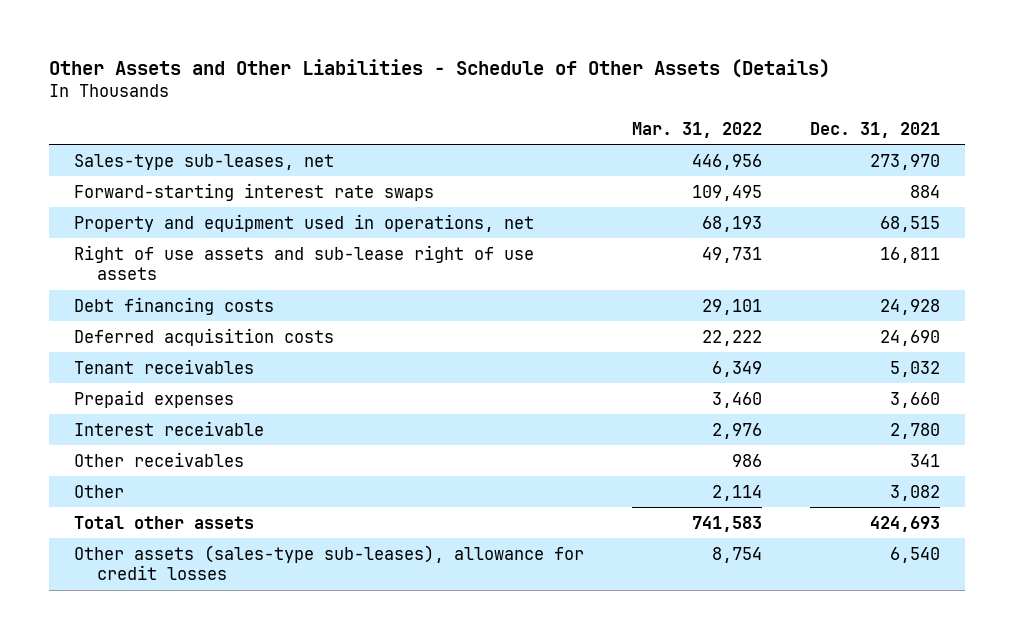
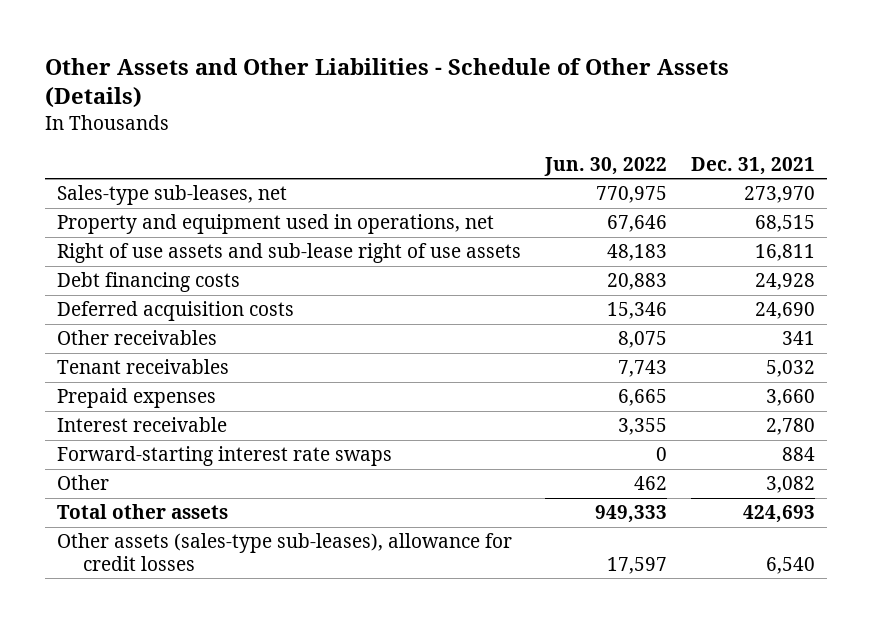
- | Mar. 31, 2022 | Dec. 31, 2021
+ | Jun. 30, 2022 | Dec. 31, 2021
moved up: Other receivables | 8,075 | 341
moved down: Forward-starting interest rate swaps | 0 | 884

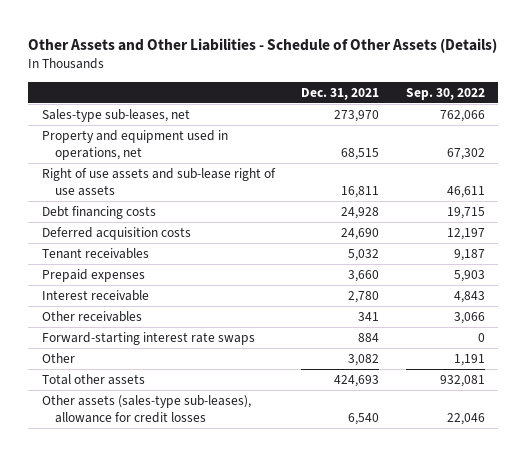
- | Jun. 30, 2022 | Dec. 31, 2021
+ | Dec. 31, 2021 | Sep. 30, 2022
moved down: Other receivables | 341 | 3,066

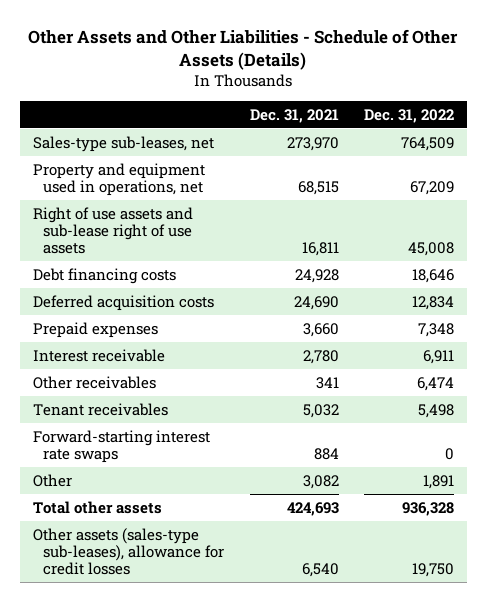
- | Dec. 31, 2021 | Sep. 30, 2022
+ | Dec. 31, 2021 | Dec. 31, 2022
moved down: Tenant receivables | 5,032 | 5,498

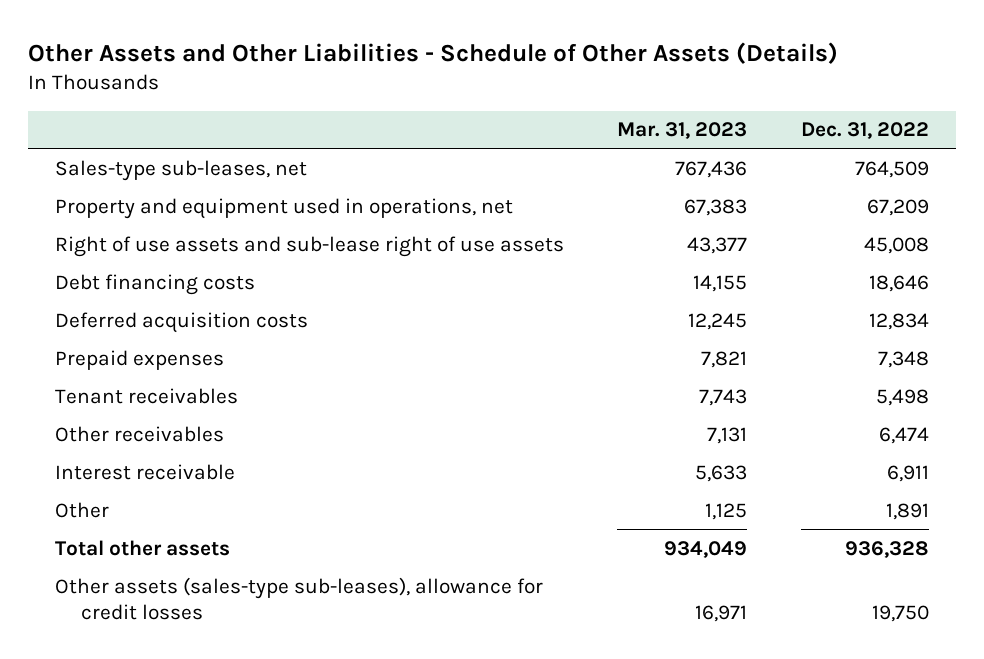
- | Dec. 31, 2021 | Dec. 31, 2022
+ | Mar. 31, 2023 | Dec. 31, 2022
- Forward-starting interest rate swaps | 884 | 0
moved down: Other receivables | 7,131 | 6,474
moved down: Interest receivable | 5,633 | 6,911

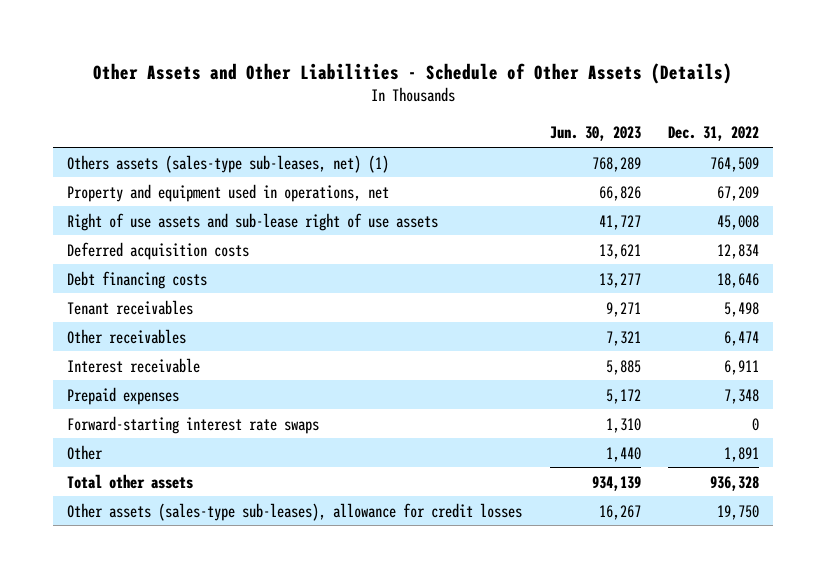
- | Mar. 31, 2023 | Dec. 31, 2022
+ | Jun. 30, 2023 | Dec. 31, 2022
- Sales-type sub-leases, net | 767,436 | 764,509
+ Others assets (sales-type sub-leases, net) (1) | 768,289 | 764,509
moved down: Debt financing costs | 13,277 | 18,646
moved down: Prepaid expenses | 5,172 | 7,348
+ Forward-starting interest rate swaps | 1,310 | 0

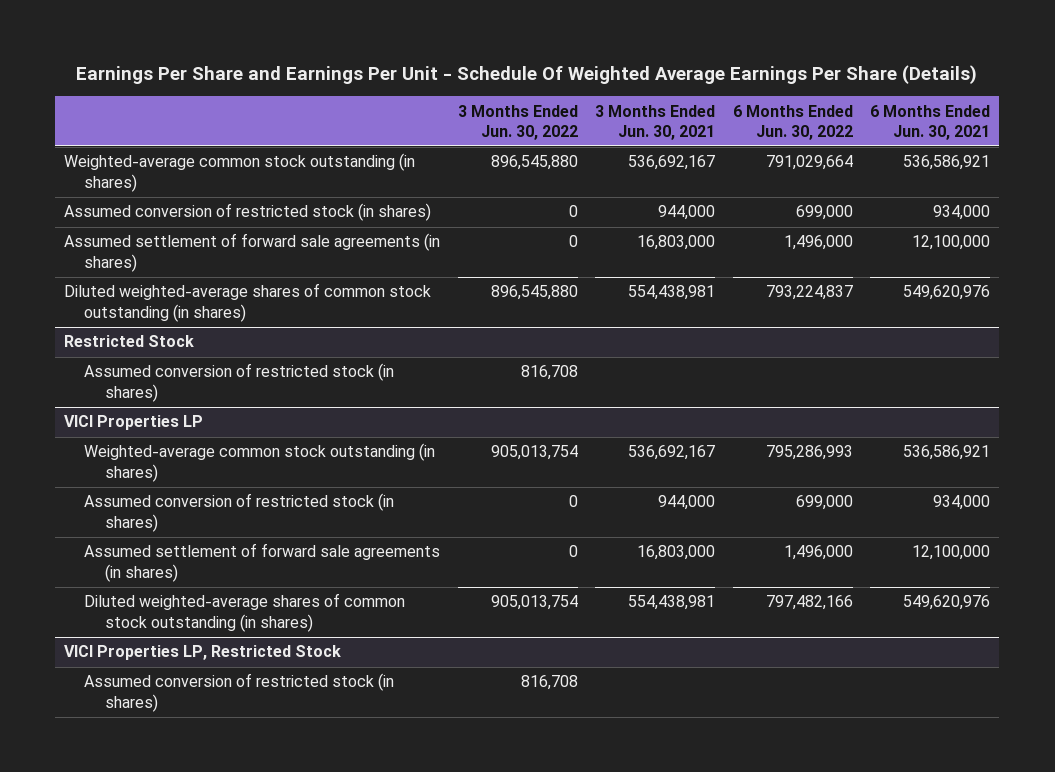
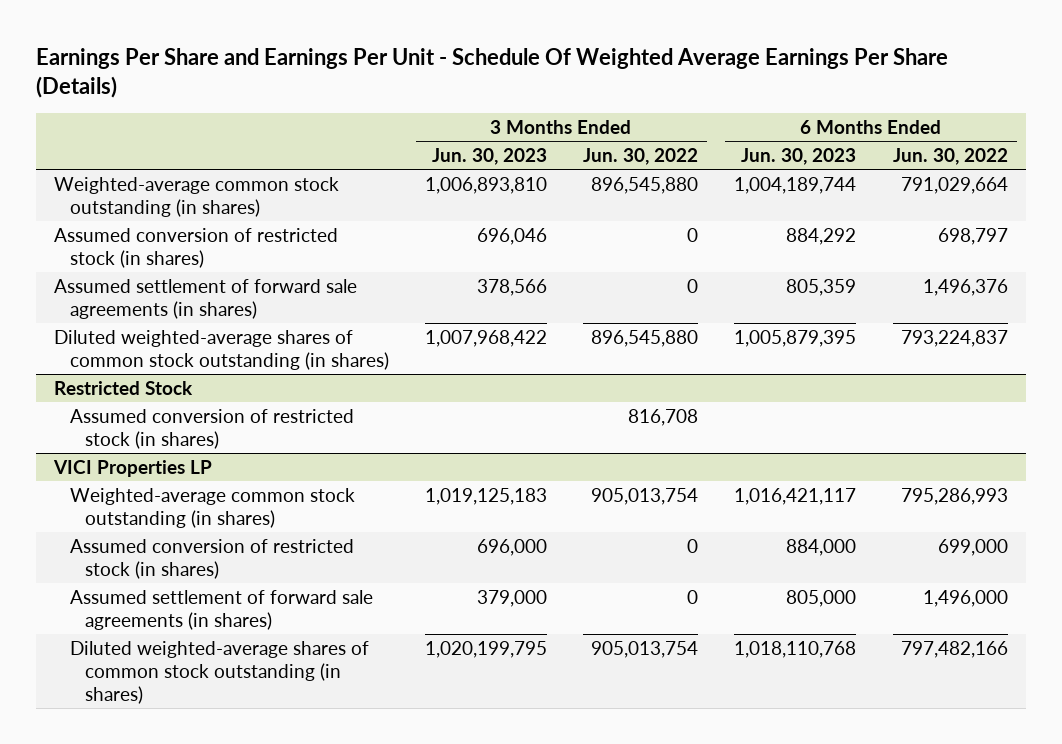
- | 3 Months Ended Jun. 30, 2022 | 3 Months Ended Jun. 30, 2021 | 6 Months Ended Jun. 30, 2022 | 6 Months Ended Jun. 30, 2021
+ | 3 Months Ended Jun. 30, 2023 | 3 Months Ended Jun. 30, 2022 | 6 Months Ended Jun. 30, 2023 | 6 Months Ended Jun. 30, 2022
- Assumed conversion of restricted stock (in shares) | 0 | 944,000 | 699,000 | 934,000
- Assumed settlement of forward sale agreements (in shares) | 0 | 16,803,000 | 1,496,000 | 12,100,000
+ Assumed conversion of restricted stock (in shares) | 696,046 | 0 | 884,292 | 698,797
+ Assumed settlement of forward sale agreements (in shares) | 378,566 | 0 | 805,359 | 1,496,376
- VICI Properties LP, Restricted Stock
- Assumed conversion of restricted stock (in shares) | 816,708 | | |

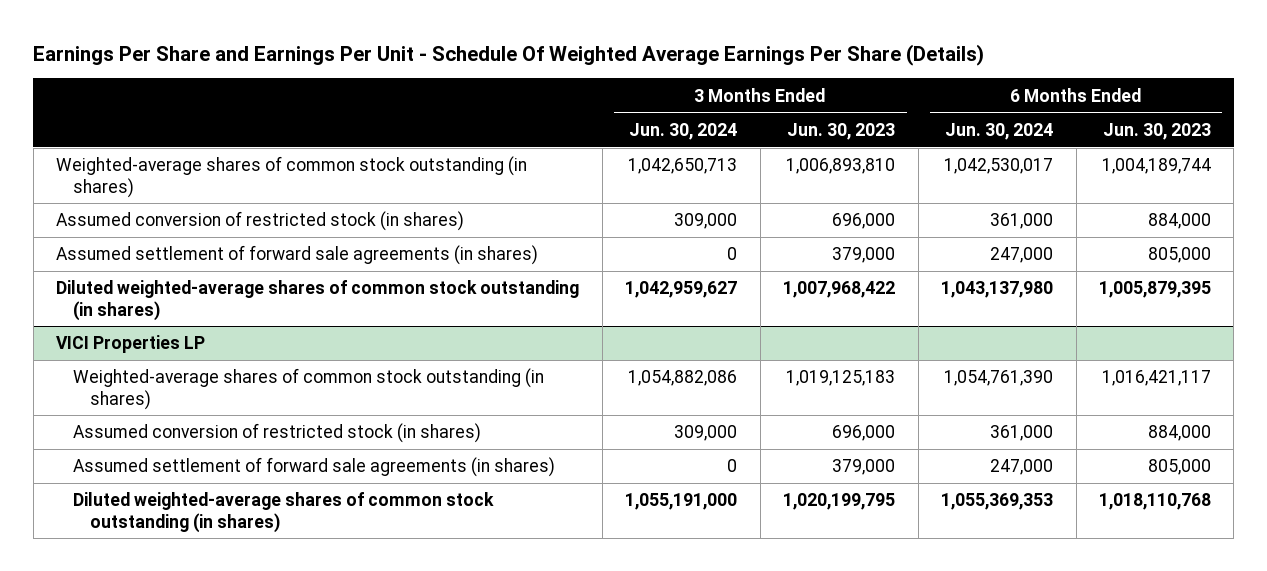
- | 3 Months Ended Jun. 30, 2023 | 3 Months Ended Jun. 30, 2022 | 6 Months Ended Jun. 30, 2023 | 6 Months Ended Jun. 30, 2022
+ | 3 Months Ended Jun. 30, 2024 | 3 Months Ended Jun. 30, 2023 | 6 Months Ended Jun. 30, 2024 | 6 Months Ended Jun. 30, 2023
- Weighted-average common stock outstanding (in shares) | 1,006,893,810 | 896,545,880 | 1,004,189,744 | 791,029,664
- Assumed conversion of restricted stock (in shares) | 696,046 | 0 | 884,292 | 698,797
- Assumed settlement of forward sale agreements (in shares) | 378,566 | 0 | 805,359 | 1,496,376
+ Weighted-average shares of common stock outstanding (in shares) | 1,042,650,713 | 1,006,893,810 | 1,042,530,017 | 1,004,189,744
+ Assumed conversion of restricted stock (in shares) | 309,000 | 696,000 | 361,000 | 884,000
+ Assumed settlement of forward sale agreements (in shares) | 0 | 379,000 | 247,000 | 805,000
- Restricted Stock
- Assumed conversion of restricted stock (in shares) | | 816,708 | |
@ VICI Properties LP
- Weighted-average common stock outstanding (in shares) | 1,019,125,183 | 905,013,754 | 1,016,421,117 | 795,286,993
+ Weighted-average shares of common stock outstanding (in shares) | 1,054,882,086 | 1,019,125,183 | 1,054,761,390 | 1,016,421,117

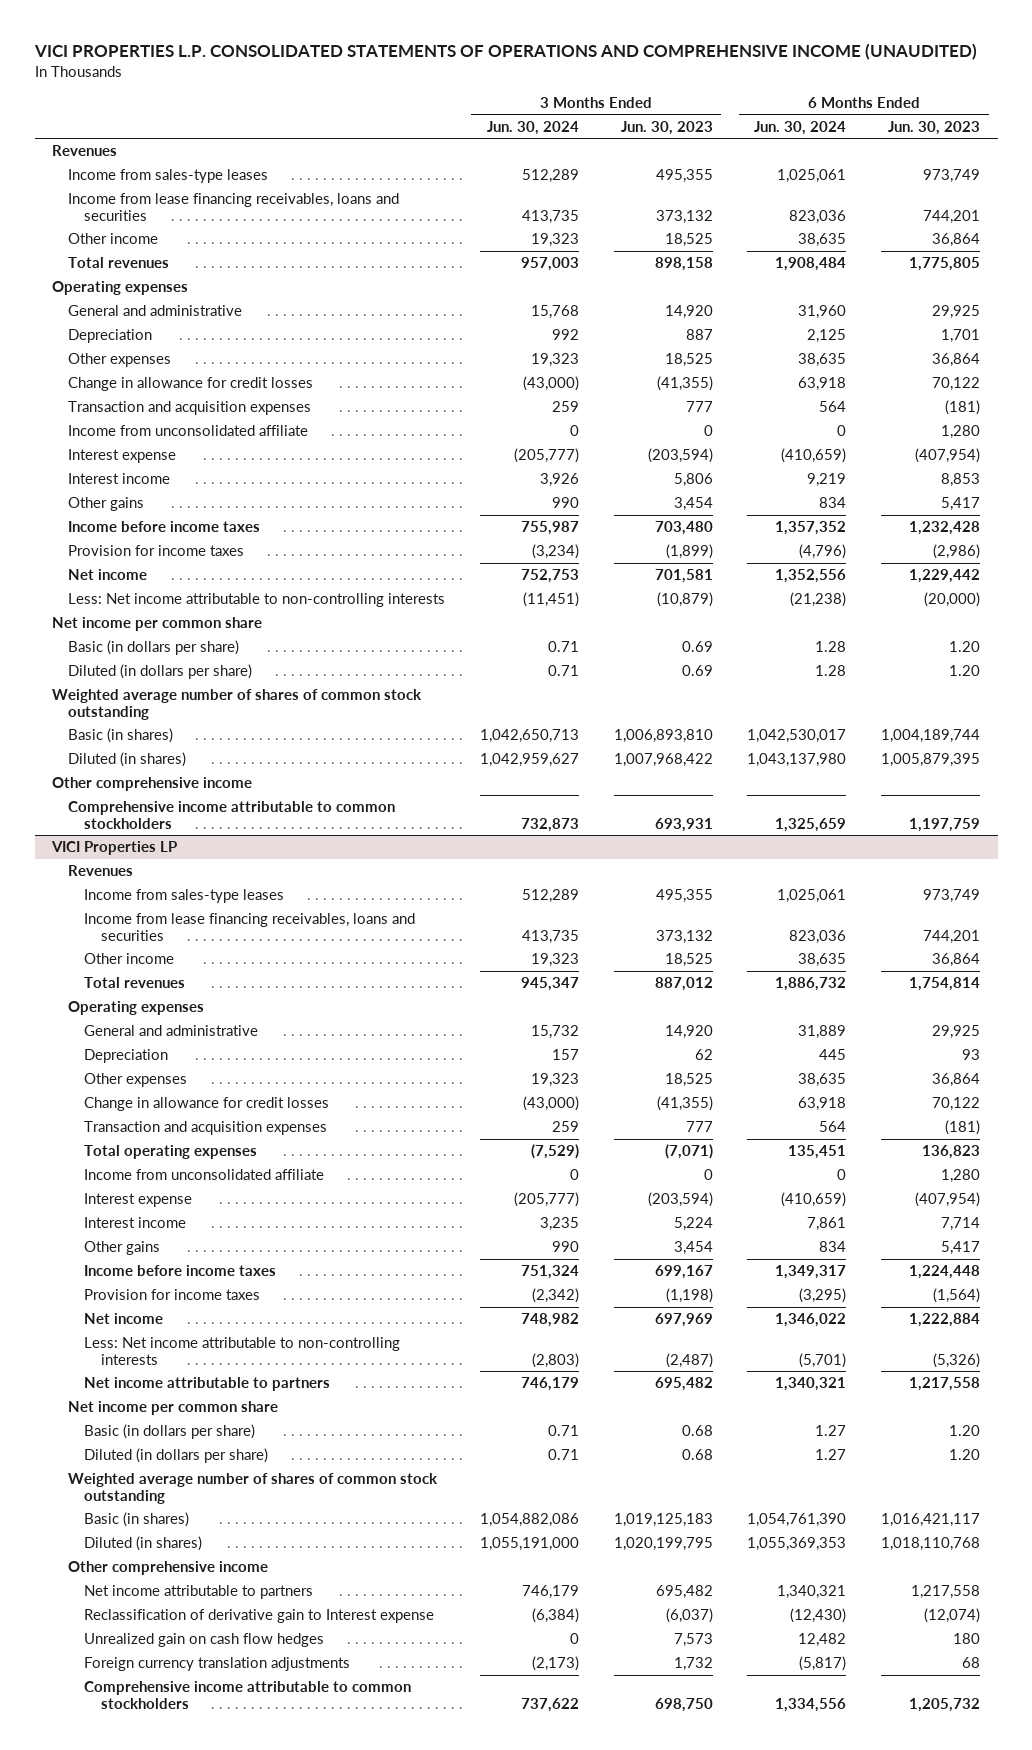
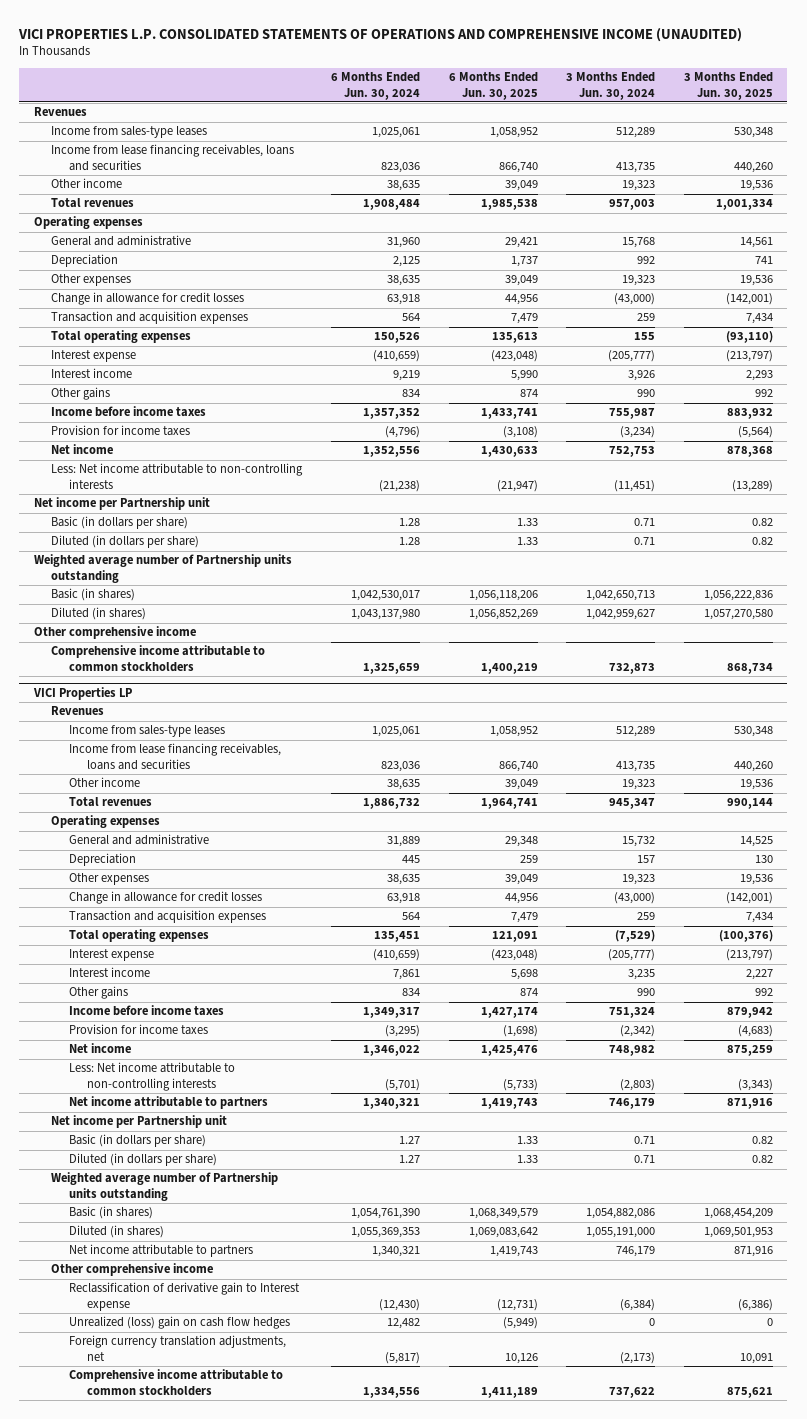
- | 3 Months Ended Jun. 30, 2024 | 3 Months Ended Jun. 30, 2023 | 6 Months Ended Jun. 30, 2024 | 6 Months Ended Jun. 30, 2023
+ | 6 Months Ended Jun. 30, 2024 | 6 Months Ended Jun. 30, 2025 | 3 Months Ended Jun. 30, 2024 | 3 Months Ended Jun. 30, 2025
- Income from unconsolidated affiliate | 0 | 0 | 0 | 1,280
+ Total operating expenses | 150,526 | 135,613 | 155 | (93,110)
- Net income per common share
+ Net income per Partnership unit
- Weighted average number of shares of common stock outstanding
+ Weighted average number of Partnership units outstanding
@ VICI Properties LP
- Income from unconsolidated affiliate | 0 | 0 | 0 | 1,280
- Net income per common share
+ Net income per Partnership unit
- Weighted average number of shares of common stock outstanding
+ Weighted average number of Partnership units outstanding
moved down: Other comprehensive income
- Unrealized gain on cash flow hedges | 0 | 7,573 | 12,482 | 180
- Foreign currency translation adjustments | (2,173) | 1,732 | (5,817) | 68
+ Unrealized (loss) gain on cash flow hedges | 12,482 | (5,949) | 0 | 0
+ Foreign currency translation adjustments, net | (5,817) | 10,126 | (2,173) | 10,091

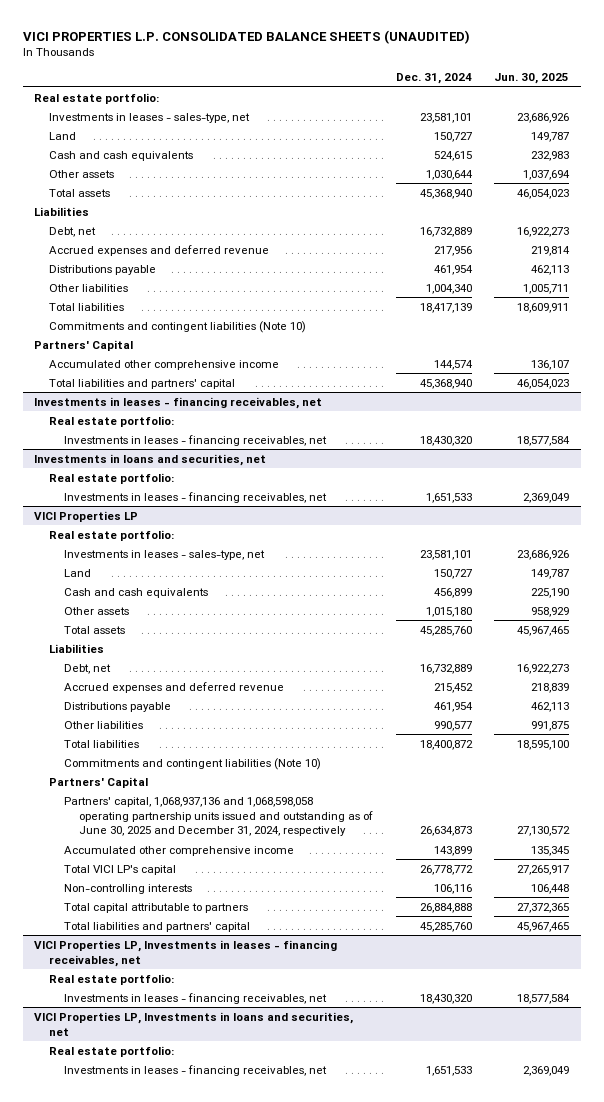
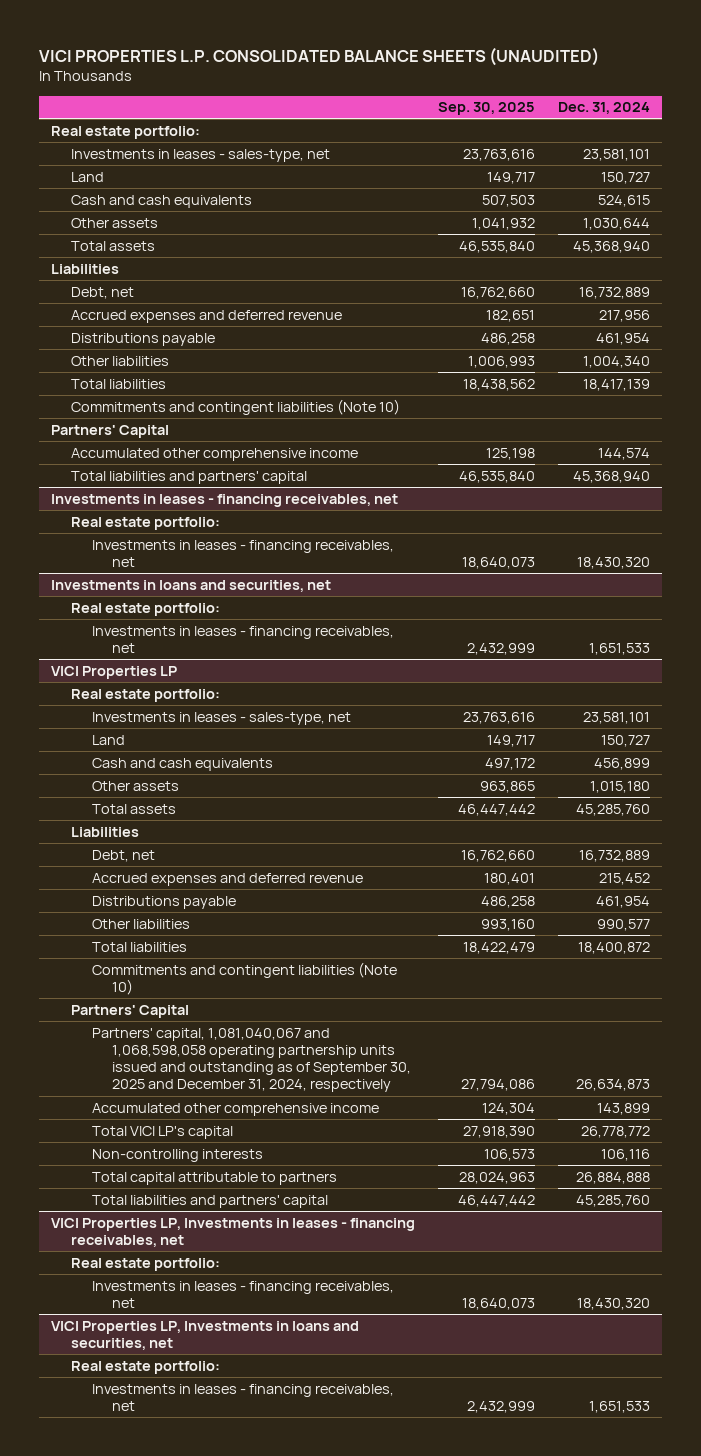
- | Dec. 31, 2024 | Jun. 30, 2025
+ | Sep. 30, 2025 | Dec. 31, 2024
@ VICI Properties LP
- Partners' capital, 1,068,937,136 and 1,068,598,058 operating partnership units issued and outstanding as of June 30, 2025 and December 31, 2024, respectively | 26,634,873 | 27,130,572
+ Partners' capital, 1,081,040,067 and 1,068,598,058 operating partnership units issued and outstanding as of September 30, 2025 and December 31, 2024, respectively | 27,794,086 | 26,634,873

